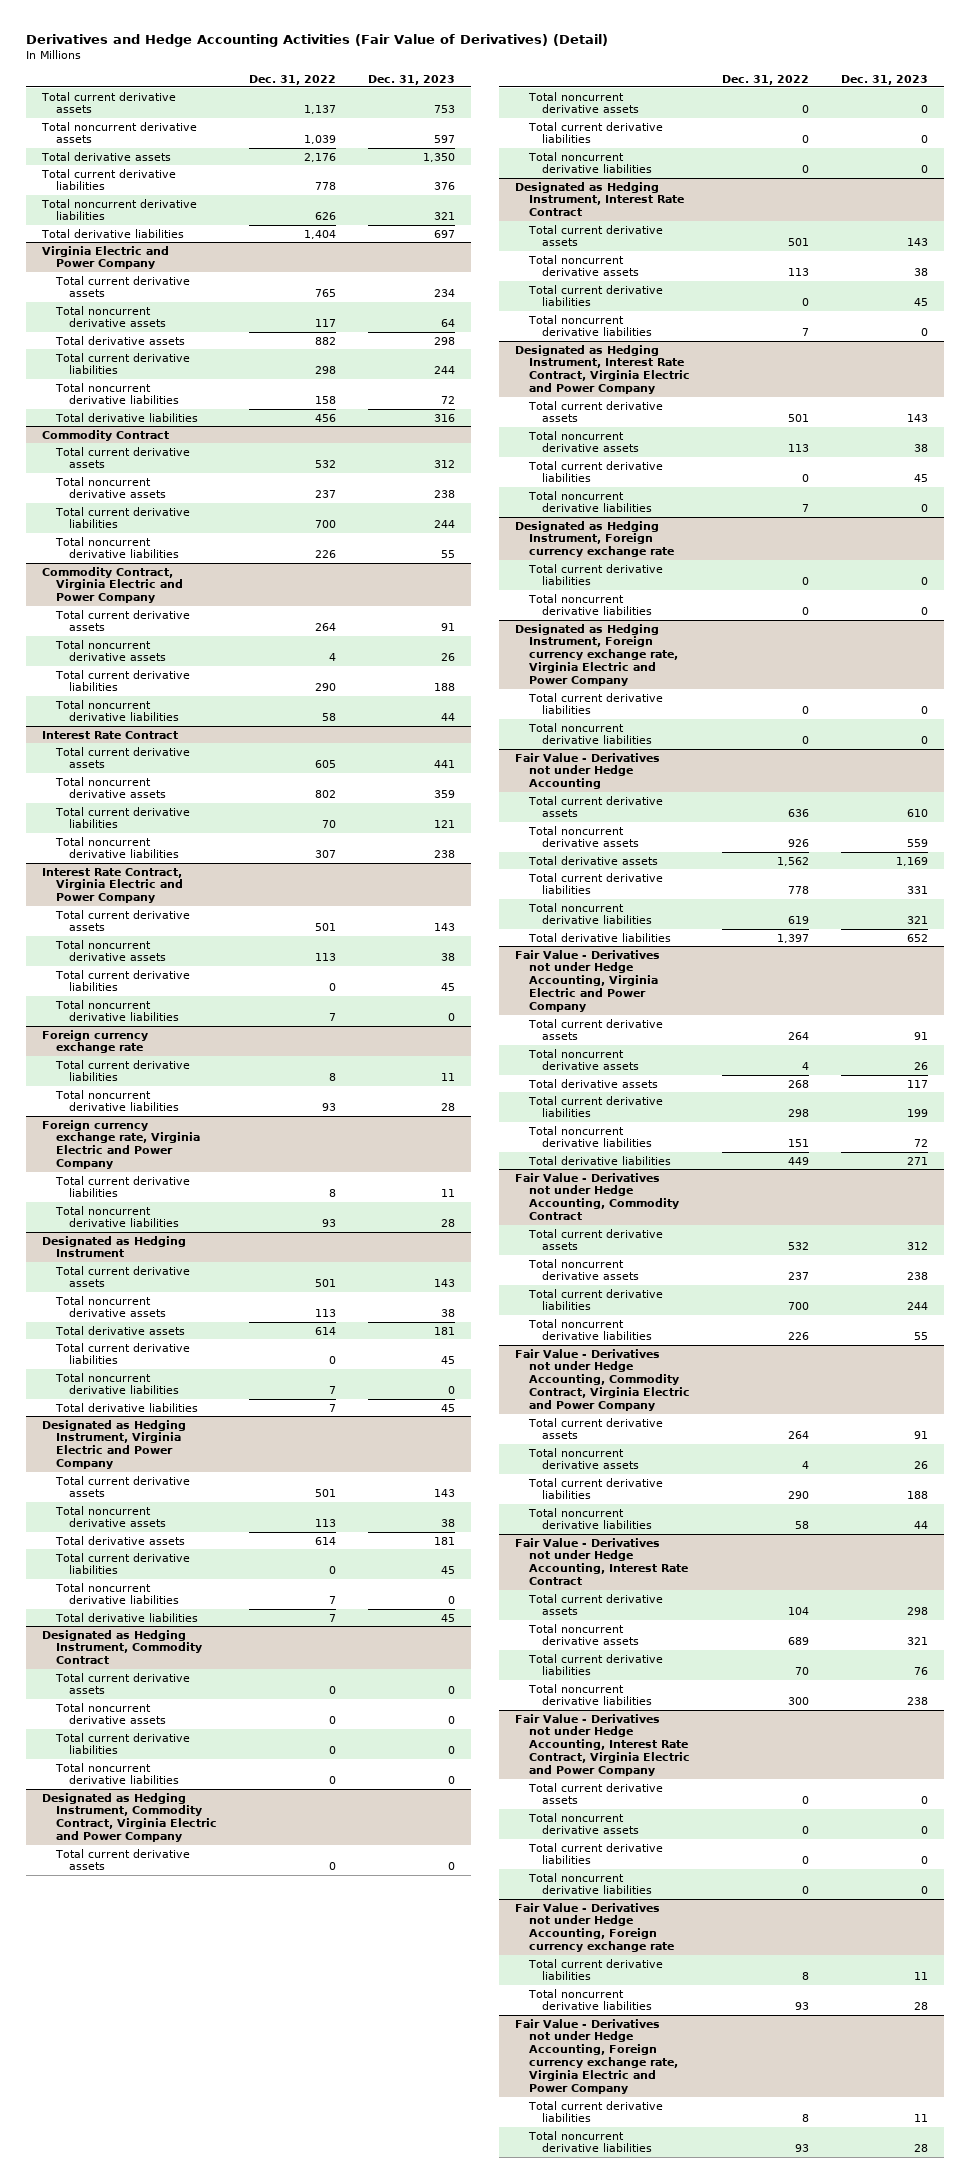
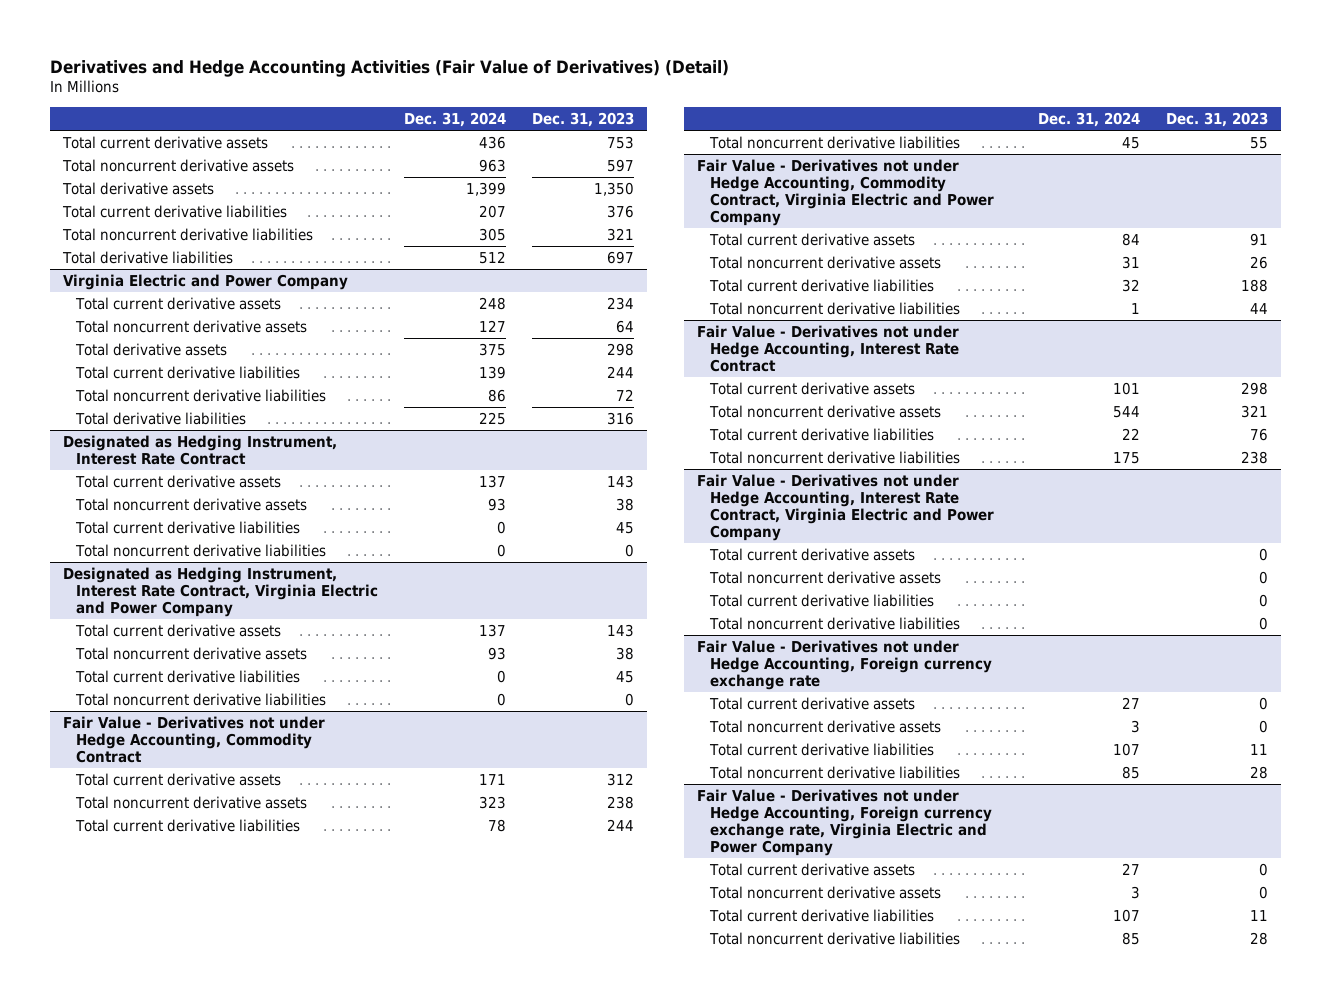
- | Dec. 31, 2022 | Dec. 31, 2023
+ | Dec. 31, 2024 | Dec. 31, 2023
- Commodity Contract
- Total current derivative assets | 532 | 312
- Total noncurrent derivative assets | 237 | 238
- Total current derivative liabilities | 700 | 244
- Total noncurrent derivative liabilities | 226 | 55
- Commodity Contract, Virginia Electric and Power Company
- Total current derivative assets | 264 | 91
- Total noncurrent derivative assets | 4 | 26
- Total current derivative liabilities | 290 | 188
- Total noncurrent derivative liabilities | 58 | 44
- Interest Rate Contract
- Total current derivative assets | 605 | 441
- Total noncurrent derivative assets | 802 | 359
- Total current derivative liabilities | 70 | 121
- Total noncurrent derivative liabilities | 307 | 238
- Interest Rate Contract, Virginia Electric and Power Company
- Total current derivative assets | 501 | 143
- Total noncurrent derivative assets | 113 | 38
- Total current derivative liabilities | 0 | 45
- Total noncurrent derivative liabilities | 7 | 0
- Foreign currency exchange rate
- Total current derivative liabilities | 8 | 11
- Total noncurrent derivative liabilities | 93 | 28
- Foreign currency exchange rate, Virginia Electric and Power Company
- Total current derivative liabilities | 8 | 11
- Total noncurrent derivative liabilities | 93 | 28
- Designated as Hedging Instrument
- Total current derivative assets | 501 | 143
- Total noncurrent derivative assets | 113 | 38
- Total derivative assets | 614 | 181
- Total current derivative liabilities | 0 | 45
- Total noncurrent derivative liabilities | 7 | 0
- Total derivative liabilities | 7 | 45
- Designated as Hedging Instrument, Virginia Electric and Power Company
- Total current derivative assets | 501 | 143
- Total noncurrent derivative assets | 113 | 38
- Total derivative assets | 614 | 181
- Total current derivative liabilities | 0 | 45
- Total noncurrent derivative liabilities | 7 | 0
- Total derivative liabilities | 7 | 45
- Designated as Hedging Instrument, Commodity Contract
- Total current derivative assets | 0 | 0
- Total noncurrent derivative assets | 0 | 0
- Total current derivative liabilities | 0 | 0
- Total noncurrent derivative liabilities | 0 | 0
- Designated as Hedging Instrument, Commodity Contract, Virginia Electric and Power Company
- Total current derivative assets | 0 | 0
- Total noncurrent derivative assets | 0 | 0
- Total current derivative liabilities | 0 | 0
- Total noncurrent derivative liabilities | 0 | 0
- Designated as Hedging Instrument, Foreign currency exchange rate
- Total current derivative liabilities | 0 | 0
- Total noncurrent derivative liabilities | 0 | 0
- Designated as Hedging Instrument, Foreign currency exchange rate, Virginia Electric and Power Company
- Total current derivative liabilities | 0 | 0
- Total noncurrent derivative liabilities | 0 | 0
- Fair Value - Derivatives not under Hedge Accounting
- Total current derivative assets | 636 | 610
- Total noncurrent derivative assets | 926 | 559
- Total derivative assets | 1,562 | 1,169
- Total current derivative liabilities | 778 | 331
- Total noncurrent derivative liabilities | 619 | 321
- Total derivative liabilities | 1,397 | 652
- Fair Value - Derivatives not under Hedge Accounting, Virginia Electric and Power Company
- Total current derivative assets | 264 | 91
- Total noncurrent derivative assets | 4 | 26
- Total derivative assets | 268 | 117
- Total current derivative liabilities | 298 | 199
- Total noncurrent derivative liabilities | 151 | 72
- Total derivative liabilities | 449 | 271
@ Fair Value - Derivatives not under Hedge Accounting, Foreign currency exchange rate
+ Total current derivative assets | 27 | 0
+ Total noncurrent derivative assets | 3 | 0
@ Fair Value - Derivatives not under Hedge Accounting, Foreign currency exchange rate, Virginia Electric and Power Company
+ Total current derivative assets | 27 | 0
+ Total noncurrent derivative assets | 3 | 0

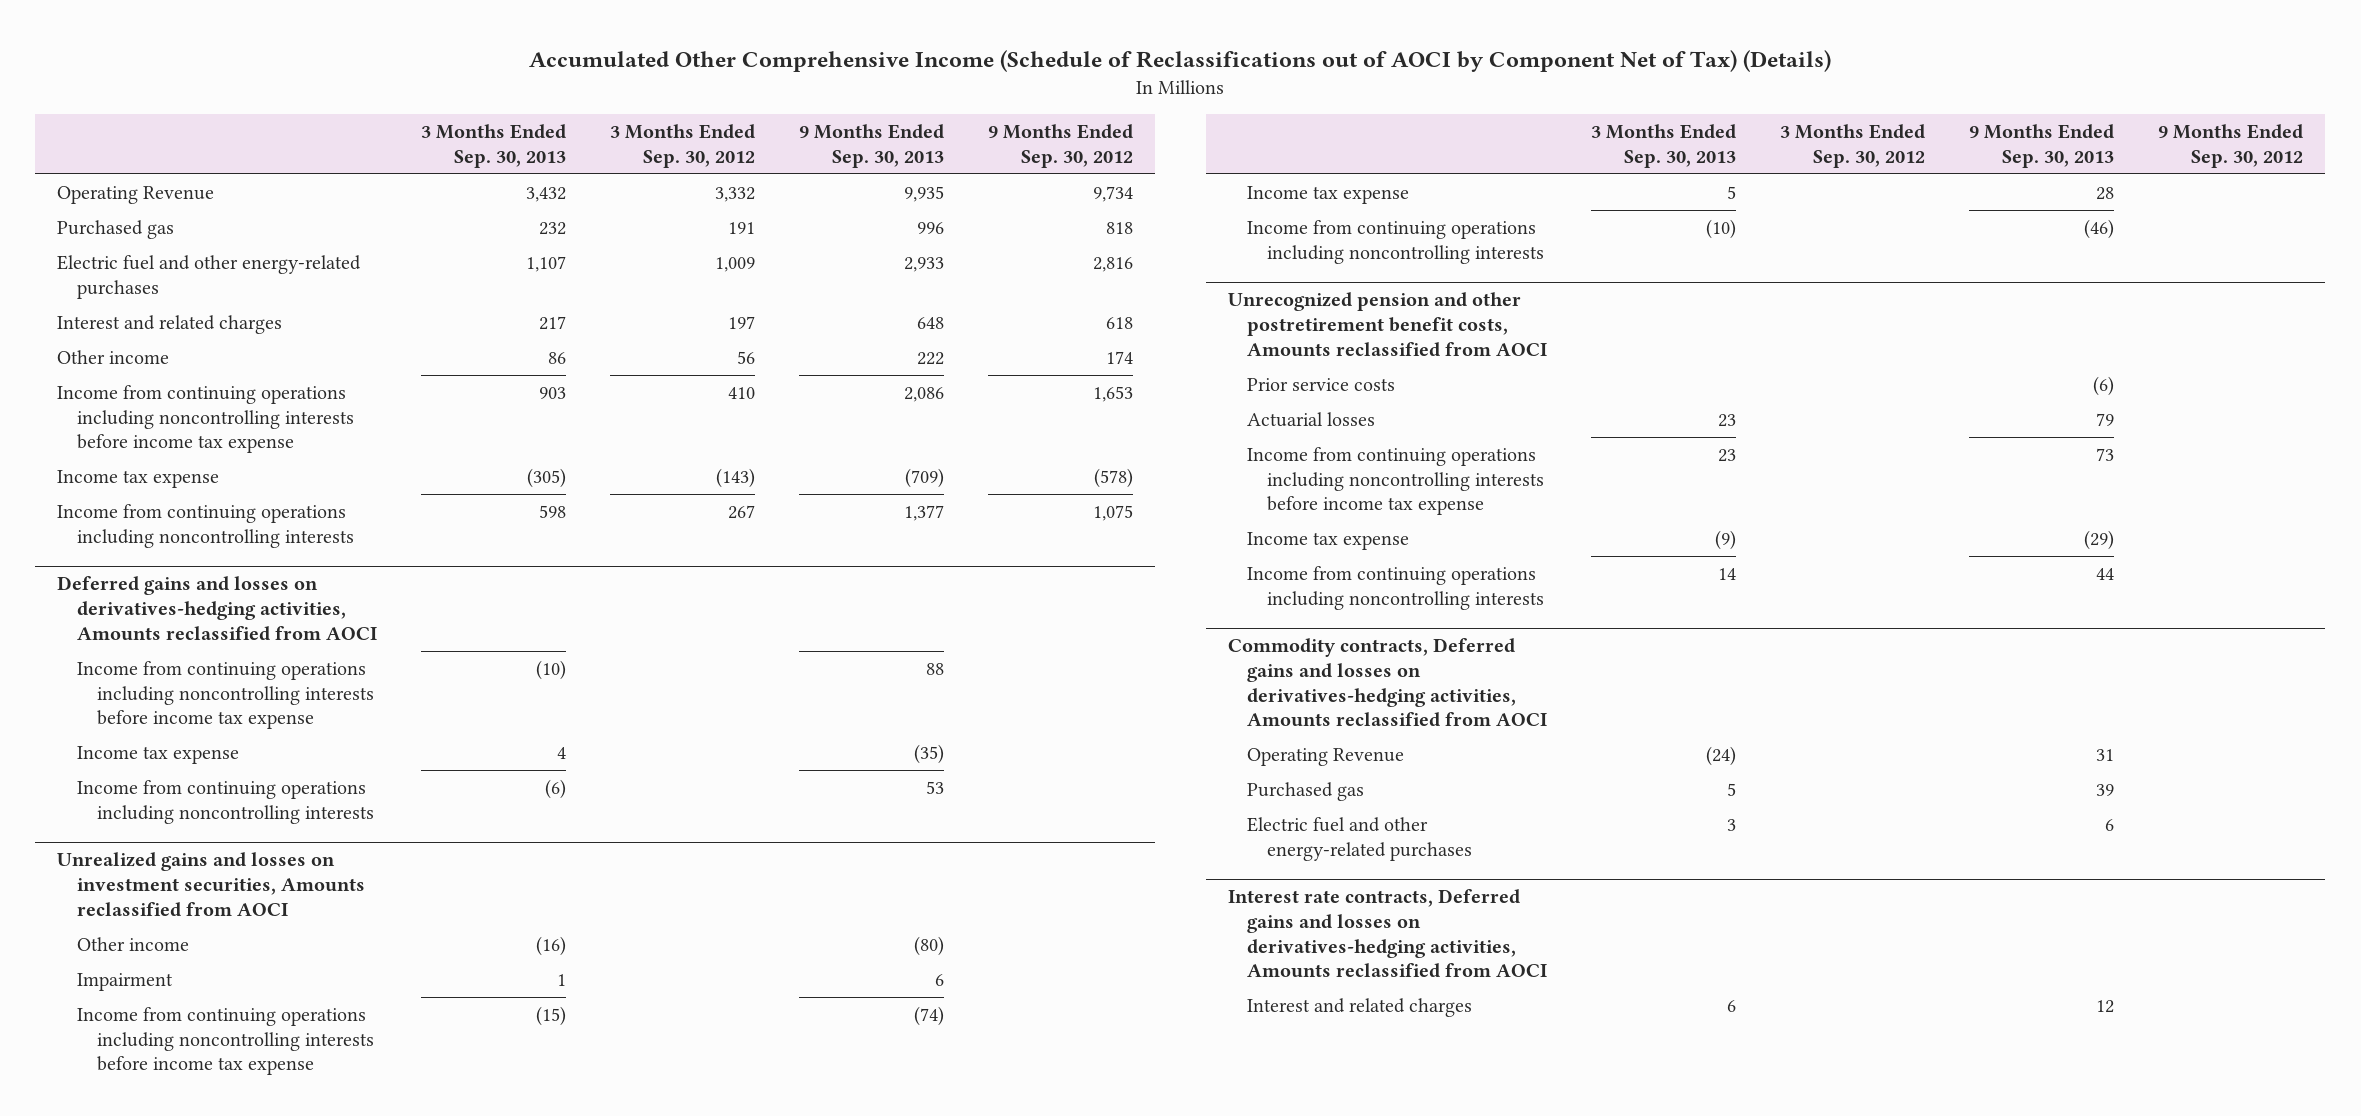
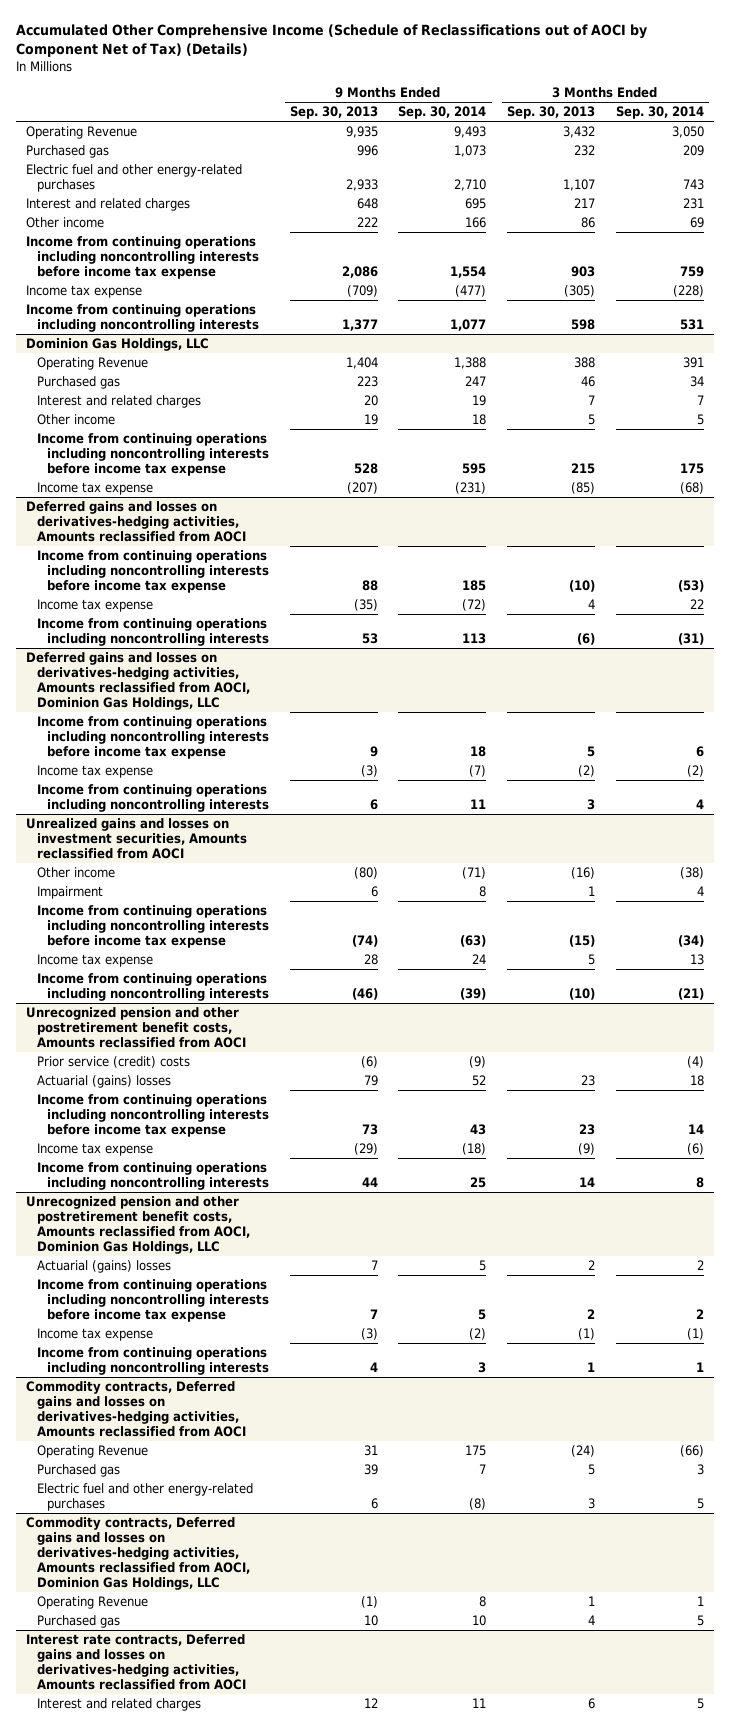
- | 3 Months Ended Sep. 30, 2013 | 3 Months Ended Sep. 30, 2012 | 9 Months Ended Sep. 30, 2013 | 9 Months Ended Sep. 30, 2012
+ | 9 Months Ended Sep. 30, 2013 | 9 Months Ended Sep. 30, 2014 | 3 Months Ended Sep. 30, 2013 | 3 Months Ended Sep. 30, 2014
+ Dominion Gas Holdings, LLC
+ Operating Revenue | 1,404 | 1,388 | 388 | 391
+ Purchased gas | 223 | 247 | 46 | 34
+ Interest and related charges | 20 | 19 | 7 | 7
+ Other income | 19 | 18 | 5 | 5
+ Income from continuing operations including noncontrolling interests before income tax expense | 528 | 595 | 215 | 175
+ Income tax expense | (207) | (231) | (85) | (68)
+ Deferred gains and losses on derivatives-hedging activities, Amounts reclassified from AOCI, Dominion Gas Holdings, LLC
+ Income from continuing operations including noncontrolling interests before income tax expense | 9 | 18 | 5 | 6
+ Income tax expense | (3) | (7) | (2) | (2)
+ Income from continuing operations including noncontrolling interests | 6 | 11 | 3 | 4
@ Unrecognized pension and other postretirement benefit costs, Amounts reclassified from AOCI
- Prior service costs | | | (6) |
- Actuarial losses | 23 | | 79 |
+ Prior service (credit) costs | (6) | (9) | | (4)
+ Actuarial (gains) losses | 79 | 52 | 23 | 18
+ Unrecognized pension and other postretirement benefit costs, Amounts reclassified from AOCI, Dominion Gas Holdings, LLC
+ Actuarial (gains) losses | 7 | 5 | 2 | 2
+ Income from continuing operations including noncontrolling interests before income tax expense | 7 | 5 | 2 | 2
+ Income tax expense | (3) | (2) | (1) | (1)
+ Income from continuing operations including noncontrolling interests | 4 | 3 | 1 | 1
+ Commodity contracts, Deferred gains and losses on derivatives-hedging activities, Amounts reclassified from AOCI, Dominion Gas Holdings, LLC
+ Operating Revenue | (1) | 8 | 1 | 1
+ Purchased gas | 10 | 10 | 4 | 5

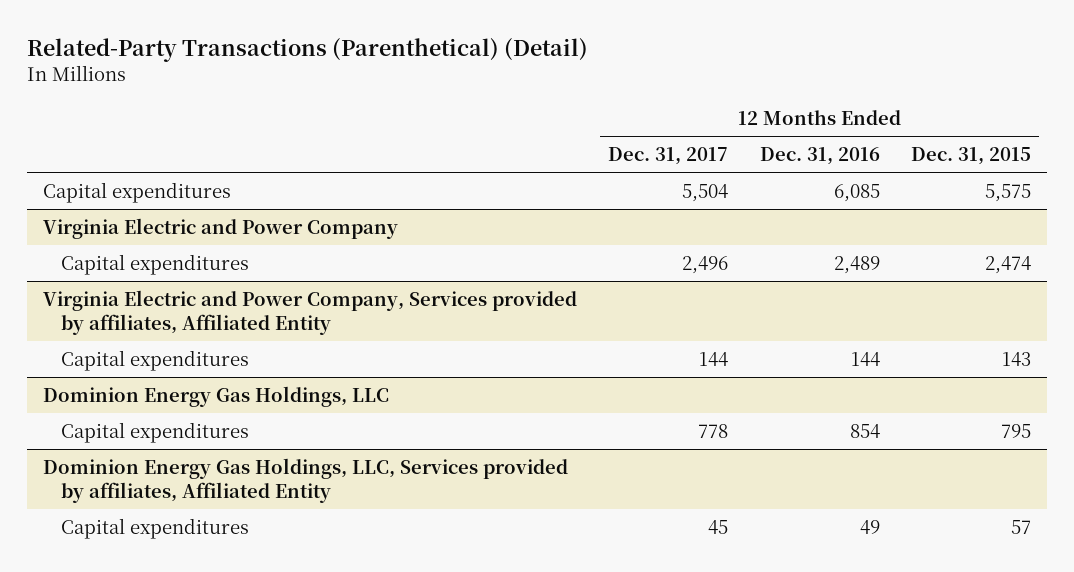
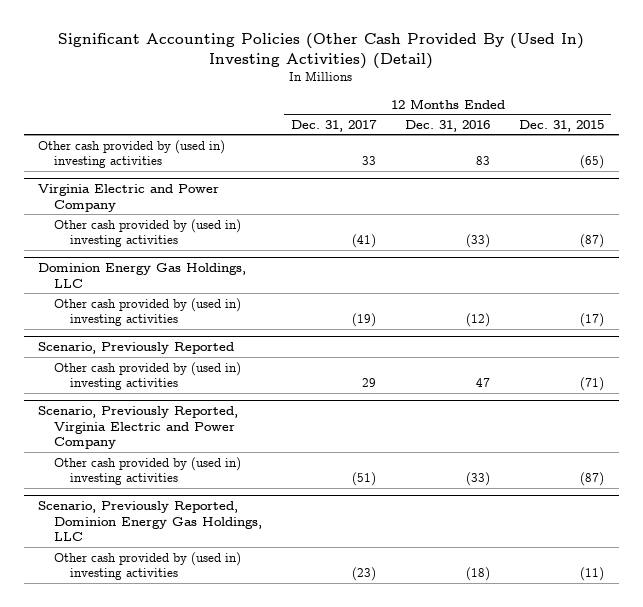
- Related-Party Transactions (Parenthetical) (Detail)
+ Significant Accounting Policies (Other Cash Provided By (Used In) Investing Activities) (Detail)
- Capital expenditures | 5,504 | 6,085 | 5,575
+ Other cash provided by (used in) investing activities | 33 | 83 | (65)
@ Virginia Electric and Power Company
- Capital expenditures | 2,496 | 2,489 | 2,474
- Virginia Electric and Power Company, Services provided by affiliates, Affiliated Entity
- Capital expenditures | 144 | 144 | 143
@ Virginia Electric and Power Company
+ Other cash provided by (used in) investing activities | (41) | (33) | (87)
@ Dominion Energy Gas Holdings, LLC
- Capital expenditures | 778 | 854 | 795
- Dominion Energy Gas Holdings, LLC, Services provided by affiliates, Affiliated Entity
- Capital expenditures | 45 | 49 | 57
@ Dominion Energy Gas Holdings, LLC
+ Other cash provided by (used in) investing activities | (19) | (12) | (17)
+ Scenario, Previously Reported
+ Other cash provided by (used in) investing activities | 29 | 47 | (71)
+ Scenario, Previously Reported, Virginia Electric and Power Company
+ Other cash provided by (used in) investing activities | (51) | (33) | (87)
+ Scenario, Previously Reported, Dominion Energy Gas Holdings, LLC
+ Other cash provided by (used in) investing activities | (23) | (18) | (11)

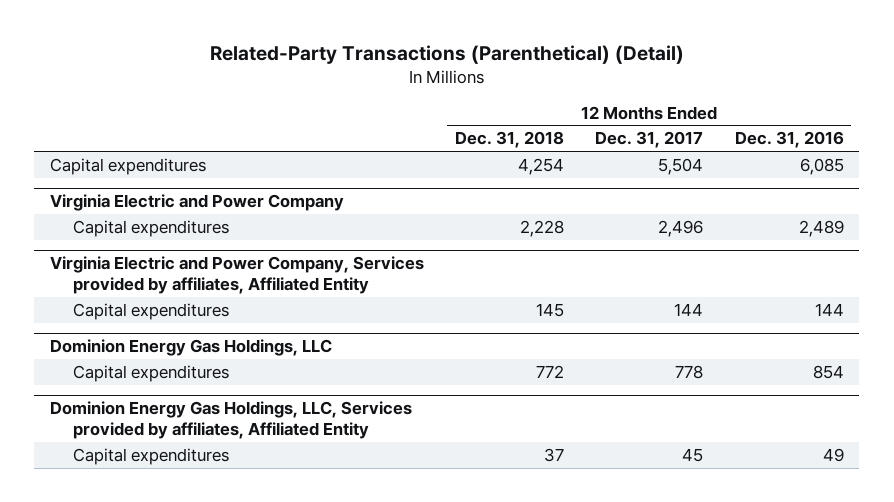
- Significant Accounting Policies (Other Cash Provided By (Used In) Investing Activities) (Detail)
+ Related-Party Transactions (Parenthetical) (Detail)
- | 12 Months Ended Dec. 31, 2017 | 12 Months Ended Dec. 31, 2016 | 12 Months Ended Dec. 31, 2015
+ | 12 Months Ended Dec. 31, 2018 | 12 Months Ended Dec. 31, 2017 | 12 Months Ended Dec. 31, 2016
- Other cash provided by (used in) investing activities | 33 | 83 | (65)
+ Capital expenditures | 4,254 | 5,504 | 6,085
@ Virginia Electric and Power Company
- Other cash provided by (used in) investing activities | (41) | (33) | (87)
+ Capital expenditures | 2,228 | 2,496 | 2,489
+ Virginia Electric and Power Company, Services provided by affiliates, Affiliated Entity
+ Capital expenditures | 145 | 144 | 144
@ Dominion Energy Gas Holdings, LLC
- Other cash provided by (used in) investing activities | (19) | (12) | (17)
- Scenario, Previously Reported
- Other cash provided by (used in) investing activities | 29 | 47 | (71)
- Scenario, Previously Reported, Virginia Electric and Power Company
- Other cash provided by (used in) investing activities | (51) | (33) | (87)
- Scenario, Previously Reported, Dominion Energy Gas Holdings, LLC
- Other cash provided by (used in) investing activities | (23) | (18) | (11)
@ Dominion Energy Gas Holdings, LLC
+ Capital expenditures | 772 | 778 | 854
+ Dominion Energy Gas Holdings, LLC, Services provided by affiliates, Affiliated Entity
+ Capital expenditures | 37 | 45 | 49

